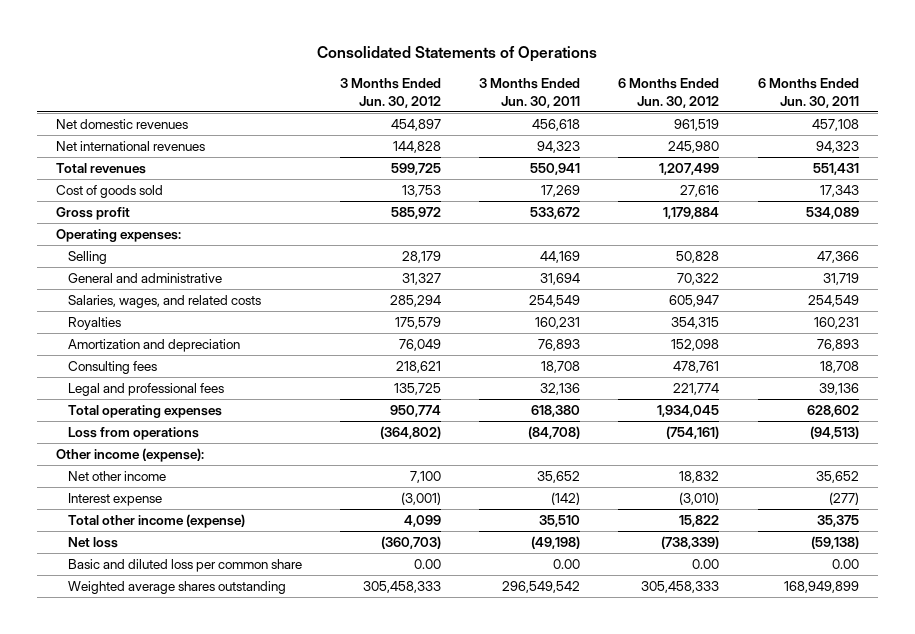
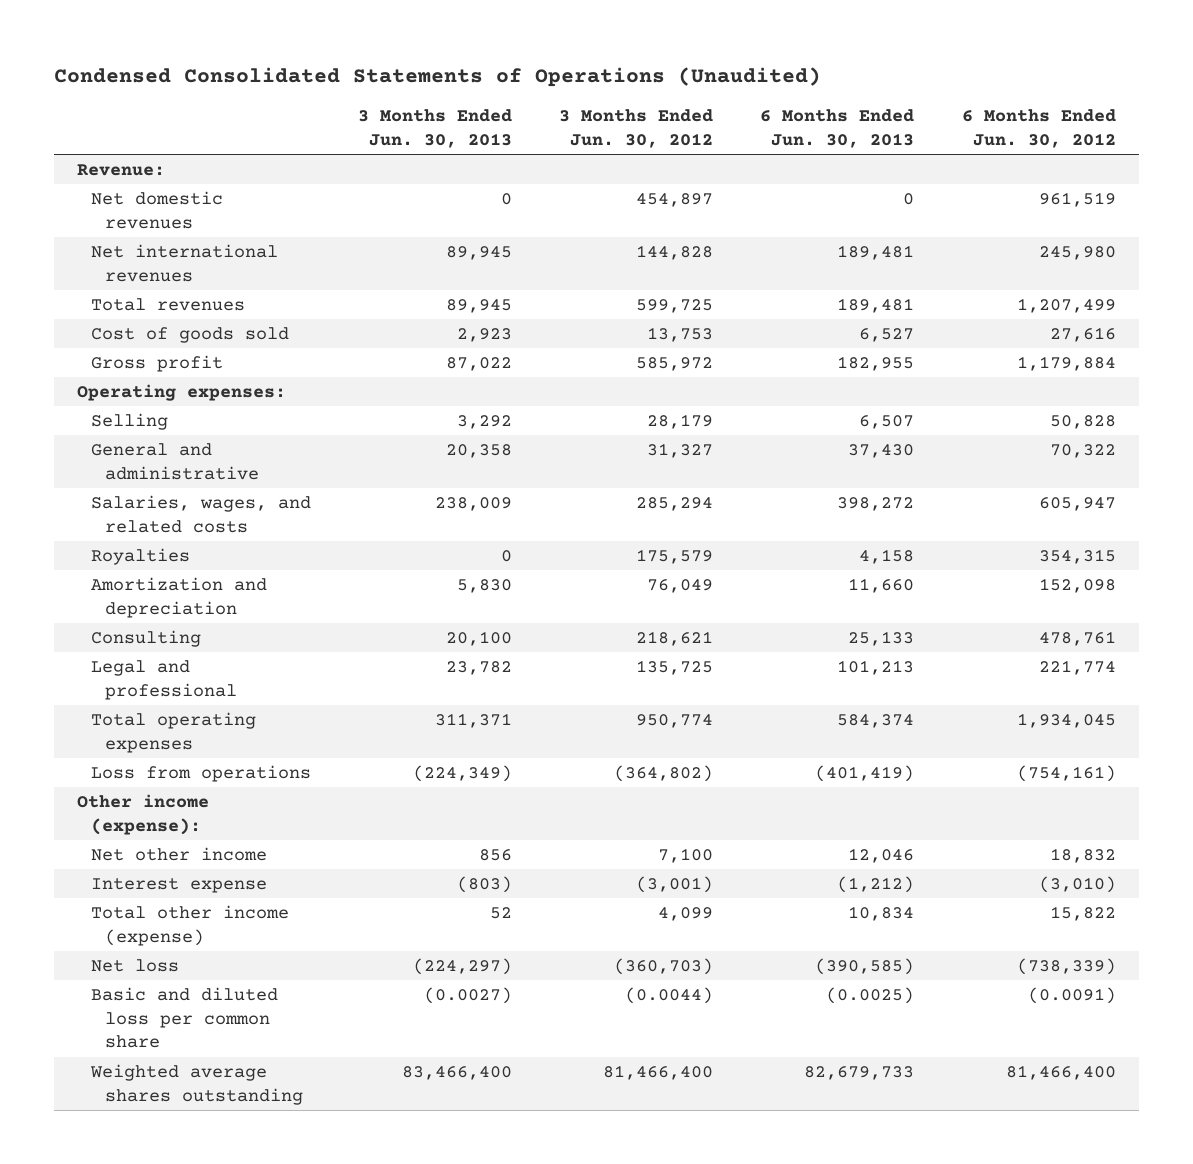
- Consolidated Statements of Operations
+ Condensed Consolidated Statements of Operations (Unaudited)
- | 3 Months Ended Jun. 30, 2012 | 3 Months Ended Jun. 30, 2011 | 6 Months Ended Jun. 30, 2012 | 6 Months Ended Jun. 30, 2011
+ | 3 Months Ended Jun. 30, 2013 | 3 Months Ended Jun. 30, 2012 | 6 Months Ended Jun. 30, 2013 | 6 Months Ended Jun. 30, 2012
+ Revenue:
- Consulting fees | 218,621 | 18,708 | 478,761 | 18,708
- Legal and professional fees | 135,725 | 32,136 | 221,774 | 39,136
+ Consulting | 20,100 | 218,621 | 25,133 | 478,761
+ Legal and professional | 23,782 | 135,725 | 101,213 | 221,774
- Basic and diluted loss per common share | 0.00 | 0.00 | 0.00 | 0.00
- Weighted average shares outstanding | 305,458,333 | 296,549,542 | 305,458,333 | 168,949,899
+ Basic and diluted loss per common share | (0.0027) | (0.0044) | (0.0025) | (0.0091)
+ Weighted average shares outstanding | 83,466,400 | 81,466,400 | 82,679,733 | 81,466,400

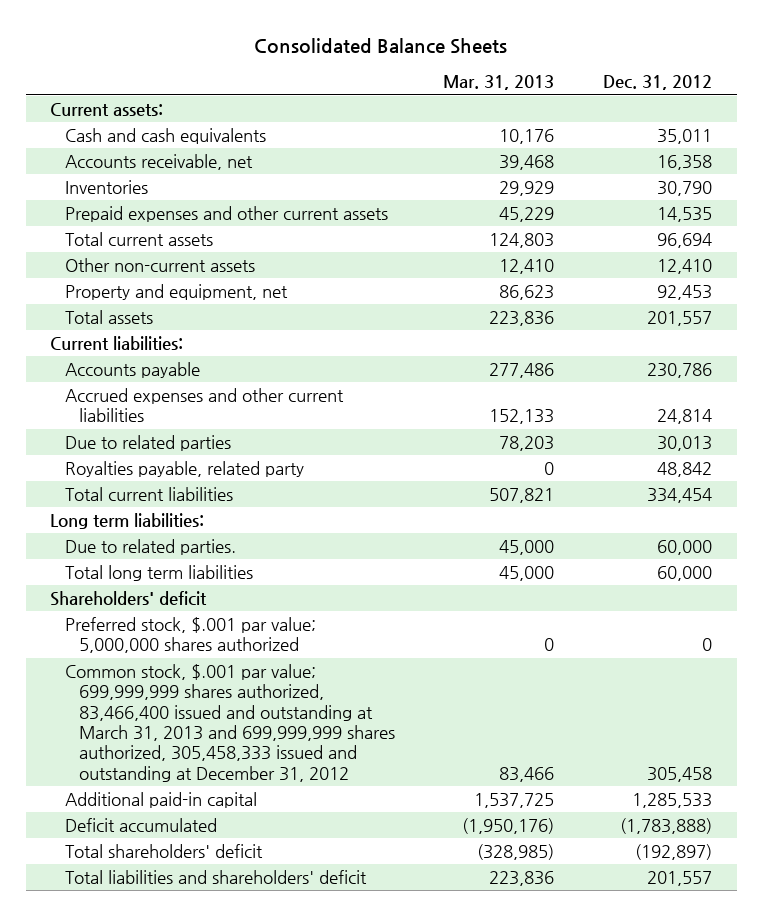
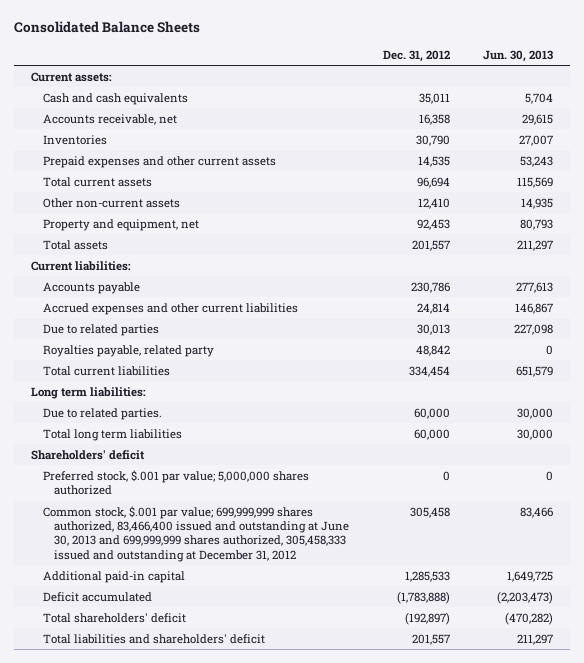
- | Mar. 31, 2013 | Dec. 31, 2012
+ | Dec. 31, 2012 | Jun. 30, 2013
- Common stock, $.001 par value; 699,999,999 shares authorized, 83,466,400 issued and outstanding at March 31, 2013 and 699,999,999 shares authorized, 305,458,333 issued and outstanding at December 31, 2012 | 83,466 | 305,458
+ Common stock, $.001 par value; 699,999,999 shares authorized, 83,466,400 issued and outstanding at June 30, 2013 and 699,999,999 shares authorized, 305,458,333 issued and outstanding at December 31, 2012 | 305,458 | 83,466

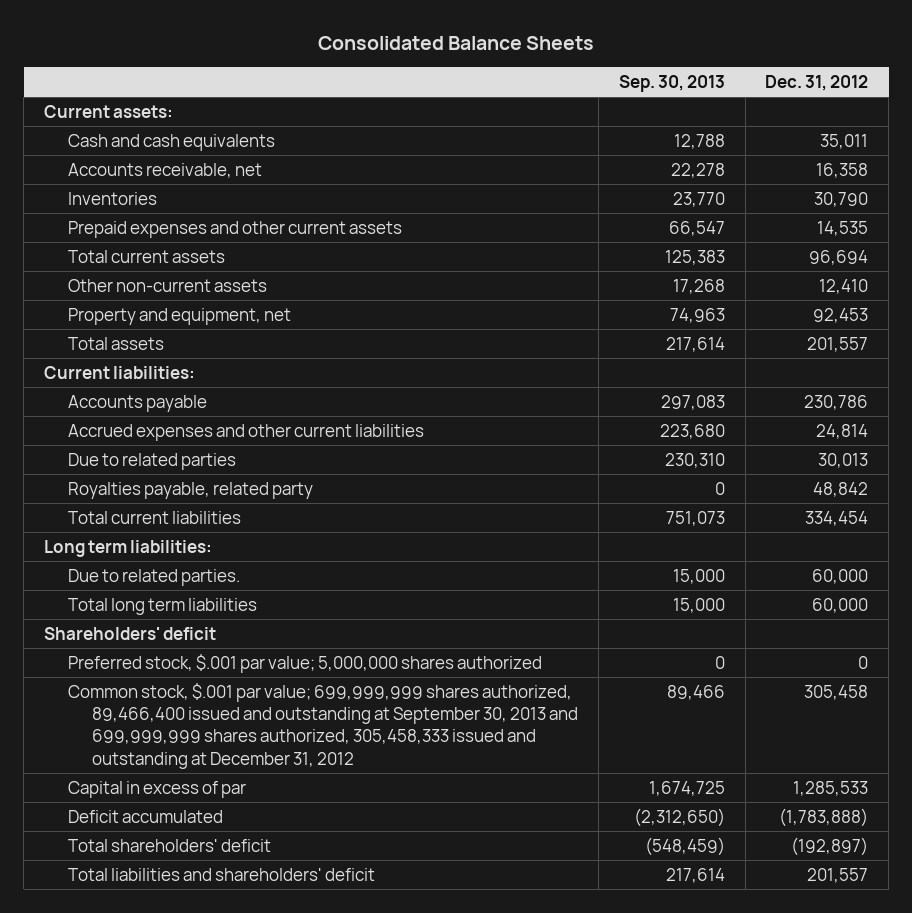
- | Dec. 31, 2012 | Jun. 30, 2013
+ | Sep. 30, 2013 | Dec. 31, 2012
- Common stock, $.001 par value; 699,999,999 shares authorized, 83,466,400 issued and outstanding at June 30, 2013 and 699,999,999 shares authorized, 305,458,333 issued and outstanding at December 31, 2012 | 305,458 | 83,466
- Additional paid-in capital | 1,285,533 | 1,649,725
+ Common stock, $.001 par value; 699,999,999 shares authorized, 89,466,400 issued and outstanding at September 30, 2013 and 699,999,999 shares authorized, 305,458,333 issued and outstanding at December 31, 2012 | 89,466 | 305,458
+ Capital in excess of par | 1,674,725 | 1,285,533

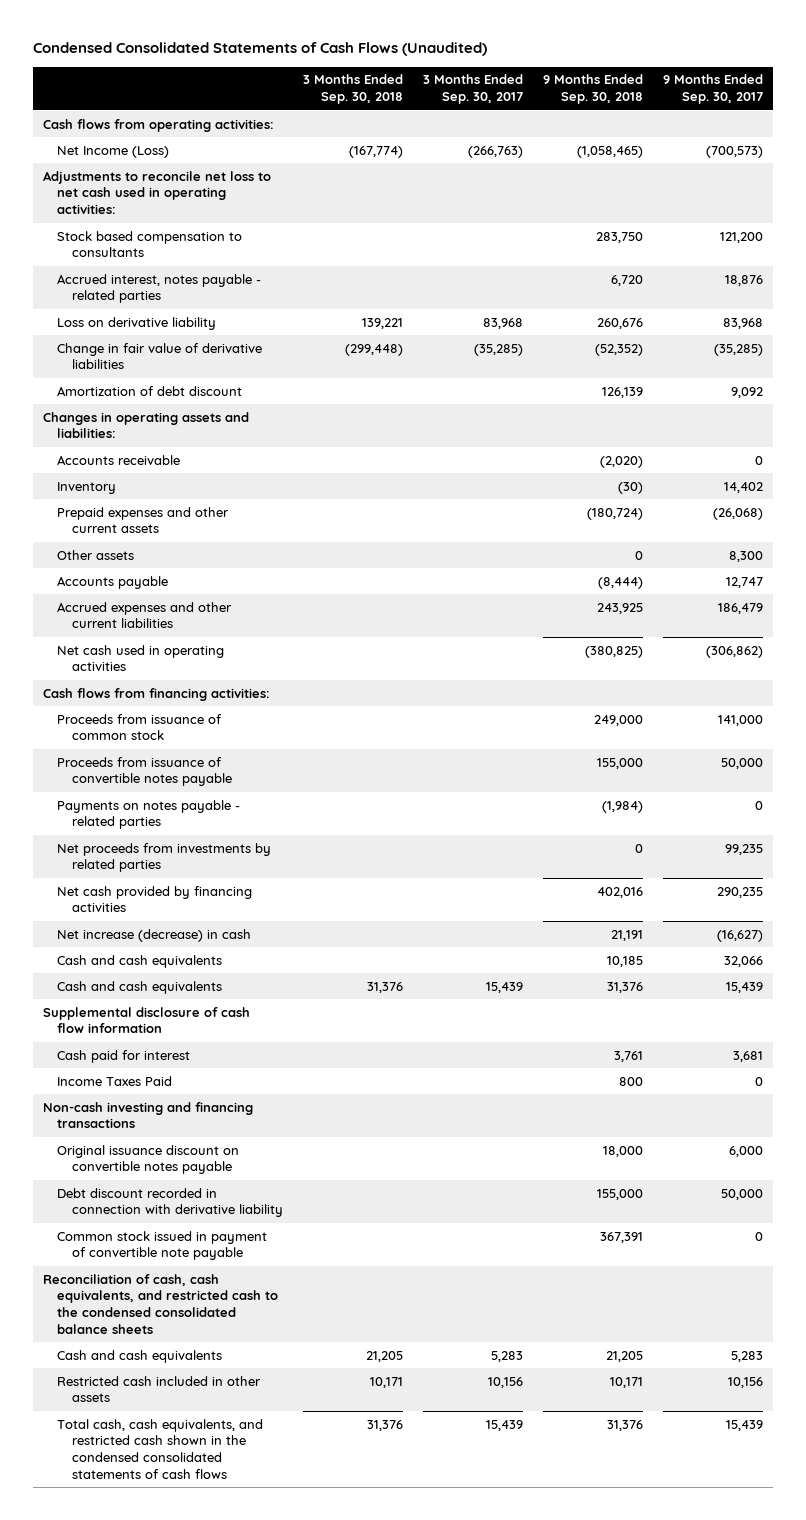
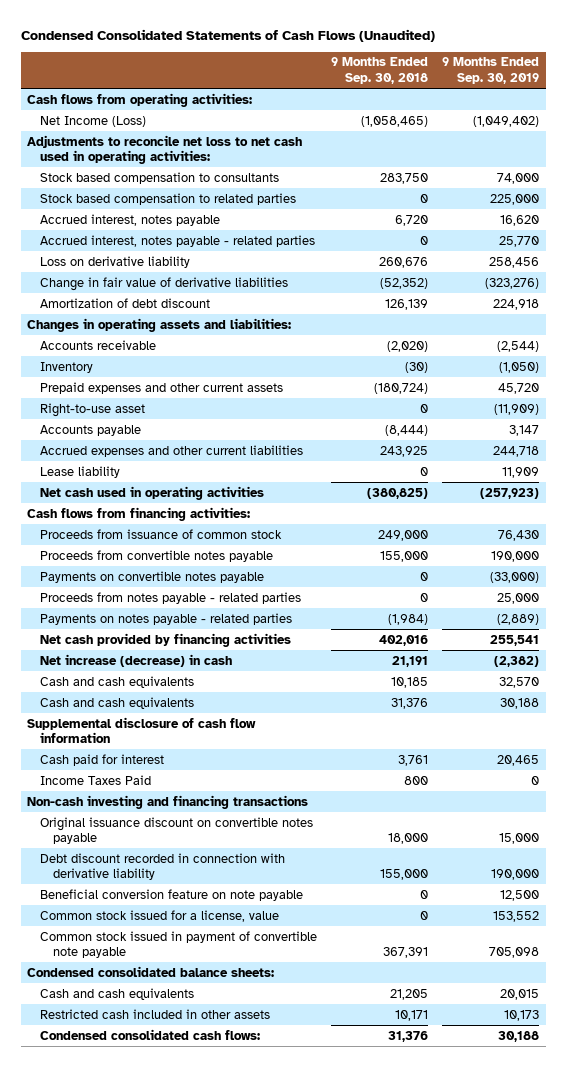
- | 3 Months Ended Sep. 30, 2018 | 3 Months Ended Sep. 30, 2017 | 9 Months Ended Sep. 30, 2018 | 9 Months Ended Sep. 30, 2017
+ | 9 Months Ended Sep. 30, 2018 | 9 Months Ended Sep. 30, 2019
- Accrued interest, notes payable - related parties | | | 6,720 | 18,876
+ Stock based compensation to related parties | 0 | 225,000
+ Accrued interest, notes payable | 6,720 | 16,620
+ Accrued interest, notes payable - related parties | 0 | 25,770
- Other assets | | | 0 | 8,300
+ Right-to-use asset | 0 | (11,909)
+ Lease liability | 0 | 11,909
- Proceeds from issuance of convertible notes payable | | | 155,000 | 50,000
+ Proceeds from convertible notes payable | 155,000 | 190,000
+ Payments on convertible notes payable | 0 | (33,000)
+ Proceeds from notes payable - related parties | 0 | 25,000
- Net proceeds from investments by related parties | | | 0 | 99,235
+ Beneficial conversion feature on note payable | 0 | 12,500
+ Common stock issued for a license, value | 0 | 153,552
- Reconciliation of cash, cash equivalents, and restricted cash to the condensed consolidated balance sheets
+ Condensed consolidated balance sheets:
- Total cash, cash equivalents, and restricted cash shown in the condensed consolidated statements of cash flows | 31,376 | 15,439 | 31,376 | 15,439
+ Condensed consolidated cash flows: | 31,376 | 30,188

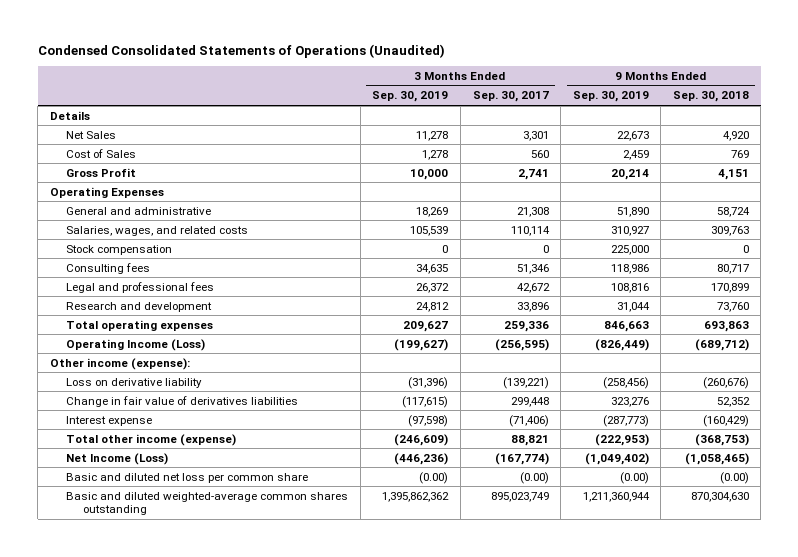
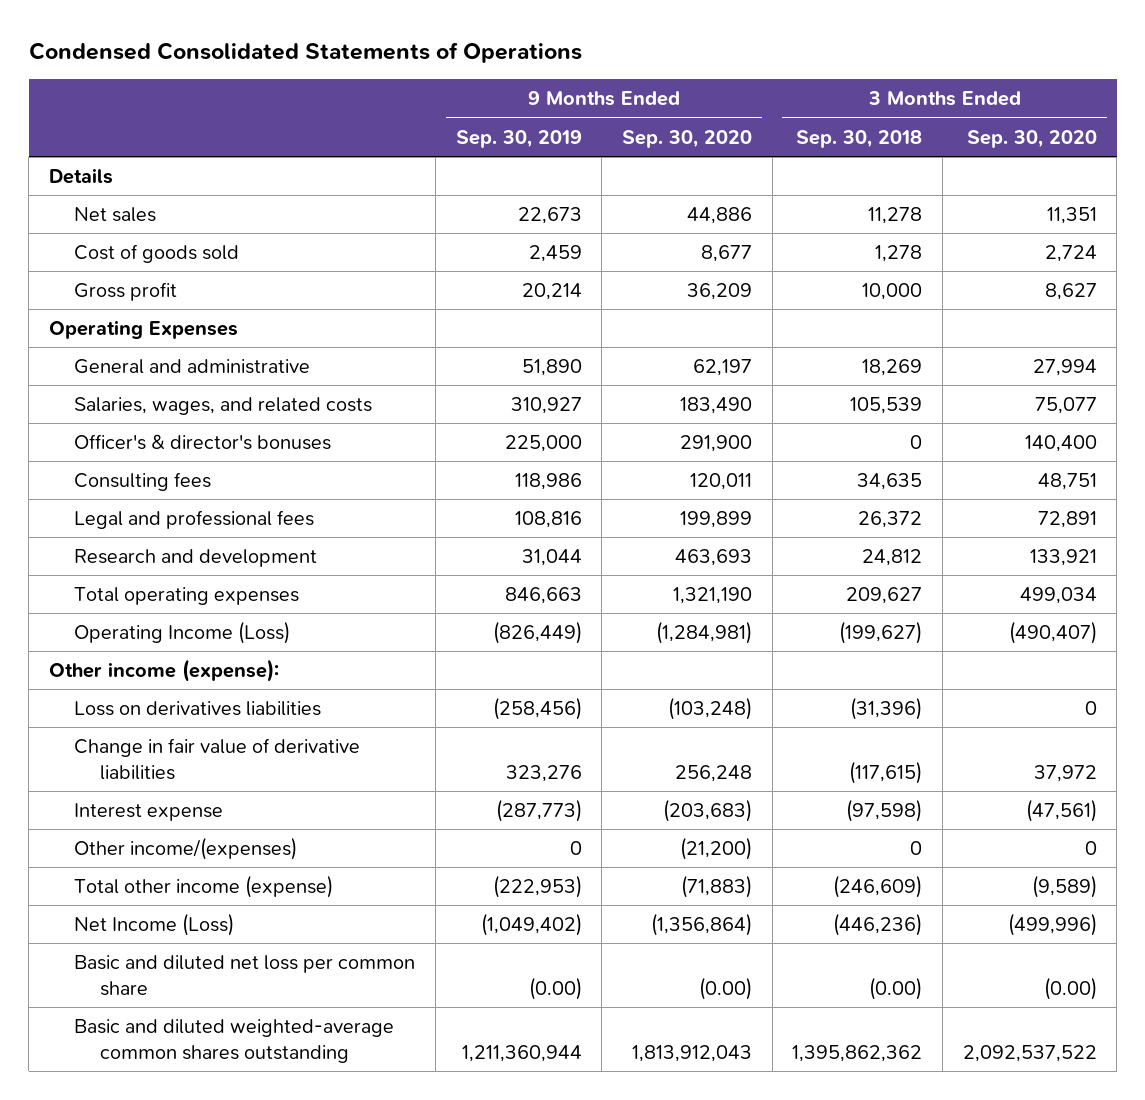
- Condensed Consolidated Statements of Operations (Unaudited)
+ Condensed Consolidated Statements of Operations
- | 3 Months Ended Sep. 30, 2019 | 3 Months Ended Sep. 30, 2017 | 9 Months Ended Sep. 30, 2019 | 9 Months Ended Sep. 30, 2018
+ | 9 Months Ended Sep. 30, 2019 | 9 Months Ended Sep. 30, 2020 | 3 Months Ended Sep. 30, 2018 | 3 Months Ended Sep. 30, 2020
- Net Sales | 11,278 | 3,301 | 22,673 | 4,920
- Cost of Sales | 1,278 | 560 | 2,459 | 769
- Gross Profit | 10,000 | 2,741 | 20,214 | 4,151
+ Net sales | 22,673 | 44,886 | 11,278 | 11,351
+ Cost of goods sold | 2,459 | 8,677 | 1,278 | 2,724
+ Gross profit | 20,214 | 36,209 | 10,000 | 8,627
- Stock compensation | 0 | 0 | 225,000 | 0
+ Officer's & director's bonuses | 225,000 | 291,900 | 0 | 140,400
- Loss on derivative liability | (31,396) | (139,221) | (258,456) | (260,676)
- Change in fair value of derivatives liabilities | (117,615) | 299,448 | 323,276 | 52,352
+ Loss on derivatives liabilities | (258,456) | (103,248) | (31,396) | 0
+ Change in fair value of derivative liabilities | 323,276 | 256,248 | (117,615) | 37,972
+ Other income/(expenses) | 0 | (21,200) | 0 | 0

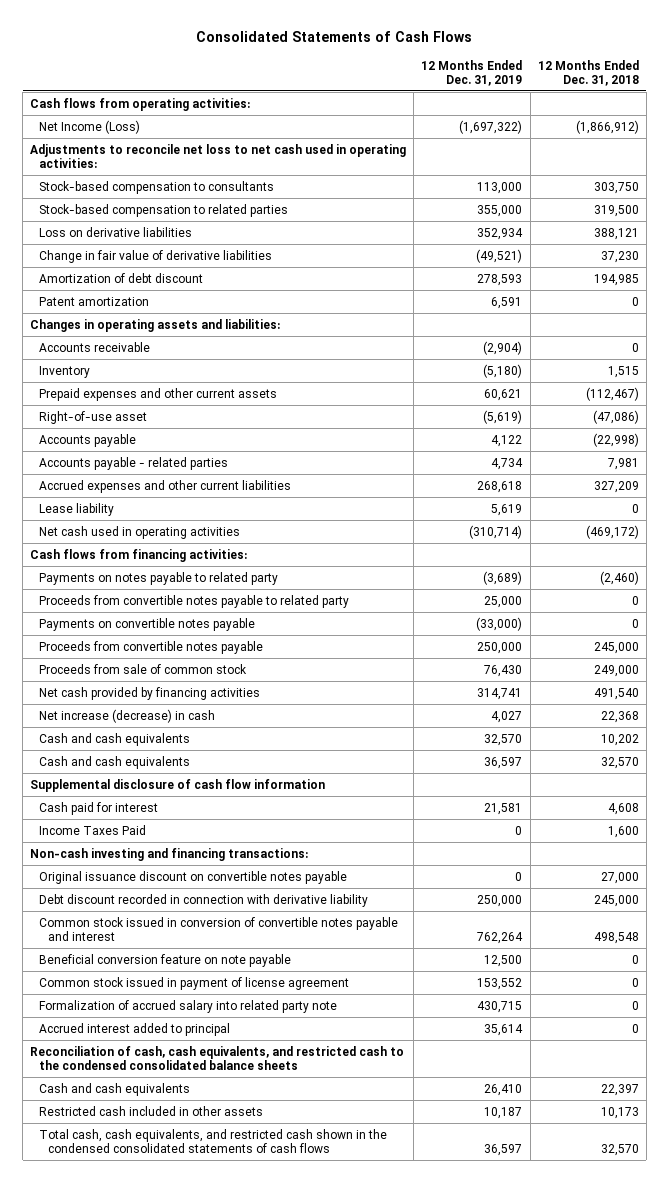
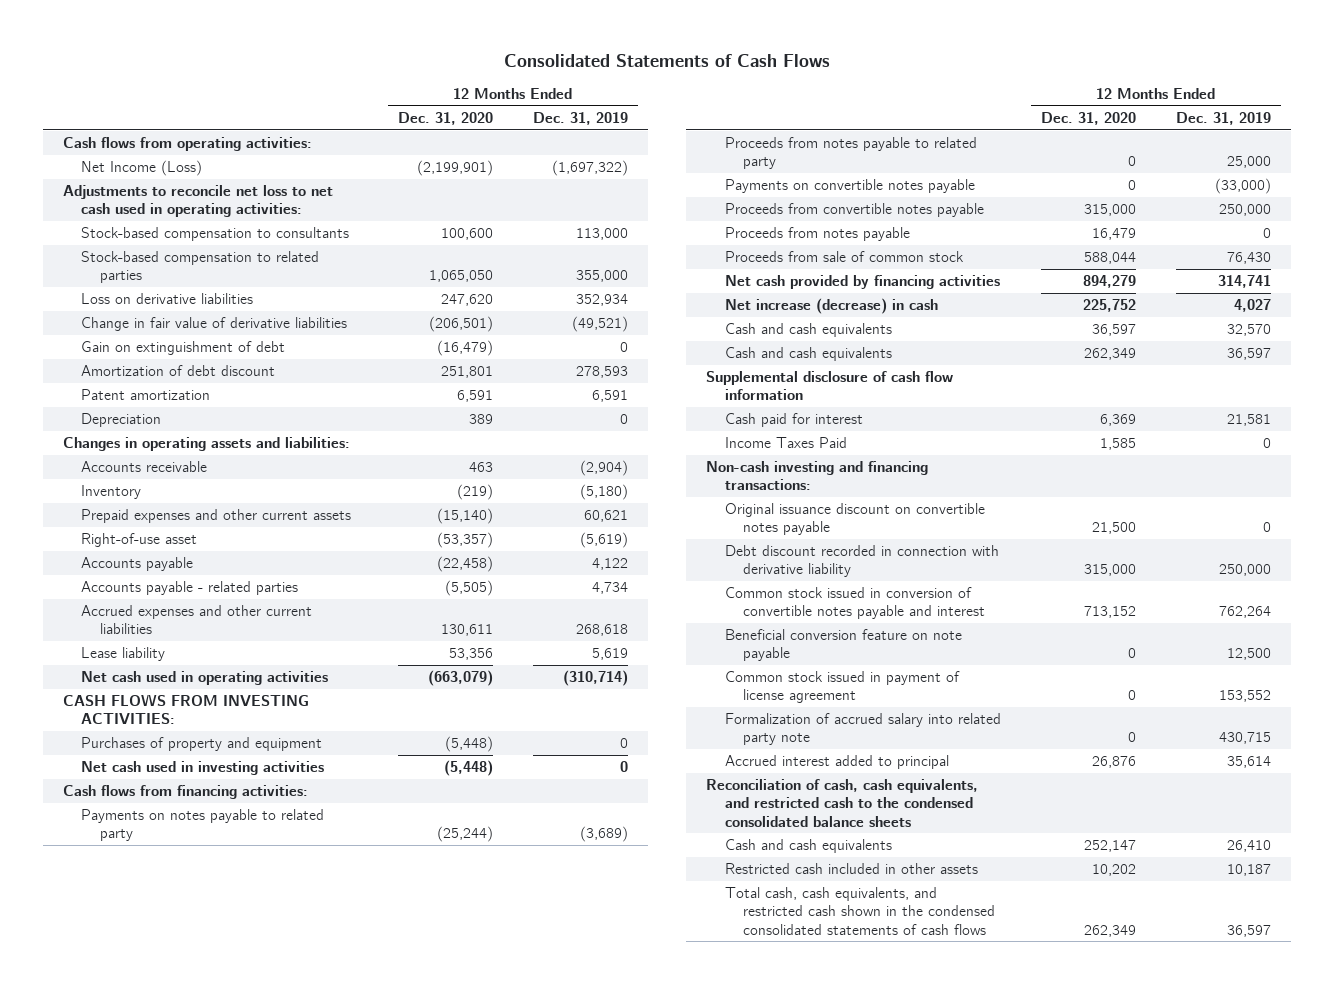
- | 12 Months Ended Dec. 31, 2019 | 12 Months Ended Dec. 31, 2018
+ | 12 Months Ended Dec. 31, 2020 | 12 Months Ended Dec. 31, 2019
+ Gain on extinguishment of debt | (16,479) | 0
+ Depreciation | 389 | 0
+ CASH FLOWS FROM INVESTING ACTIVITIES:
+ Purchases of property and equipment | (5,448) | 0
+ Net cash used in investing activities | (5,448) | 0
- Proceeds from convertible notes payable to related party | 25,000 | 0
+ Proceeds from notes payable to related party | 0 | 25,000
+ Proceeds from notes payable | 16,479 | 0

